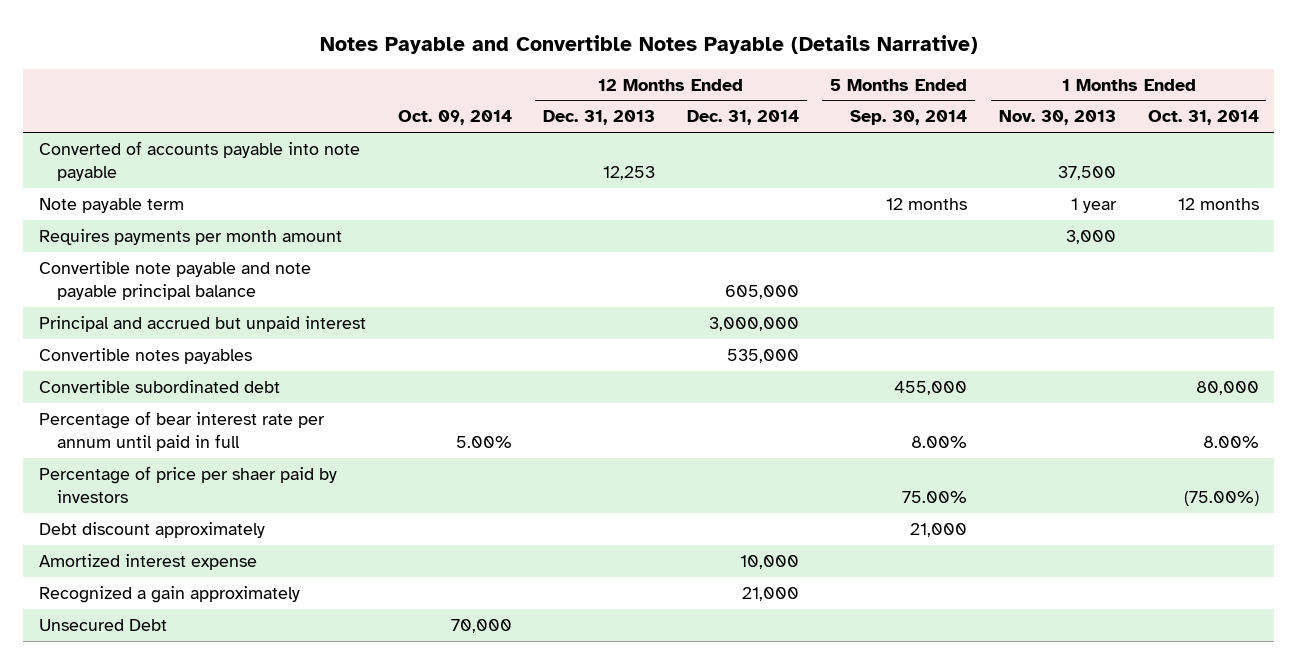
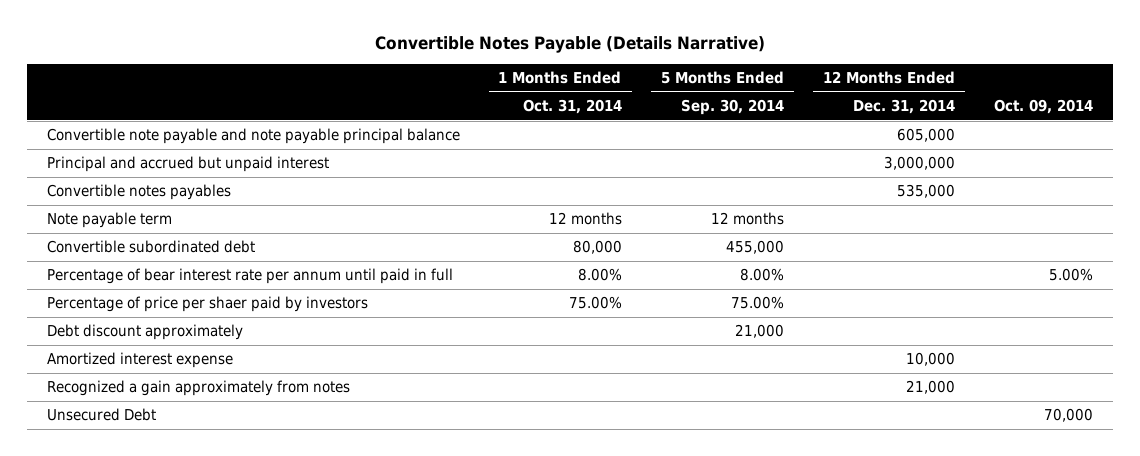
- Notes Payable and Convertible Notes Payable (Details Narrative)
+ Convertible Notes Payable (Details Narrative)
- | Oct. 09, 2014 | 12 Months Ended Dec. 31, 2013 | 12 Months Ended Dec. 31, 2014 | 5 Months Ended Sep. 30, 2014 | 1 Months Ended Nov. 30, 2013 | 1 Months Ended Oct. 31, 2014
+ | 1 Months Ended Oct. 31, 2014 | 5 Months Ended Sep. 30, 2014 | 12 Months Ended Dec. 31, 2014 | Oct. 09, 2014
- Converted of accounts payable into note payable | | 12,253 | | | 37,500 |
- Requires payments per month amount | | | | | 3,000 |
moved down: Note payable term | 12 months | 12 months | |
- Percentage of price per shaer paid by investors | | | | 75.00% | | (75.00%)
+ Percentage of price per shaer paid by investors | 75.00% | 75.00% | |
- Recognized a gain approximately | | | 21,000 | | |
+ Recognized a gain approximately from notes | | | 21,000 |

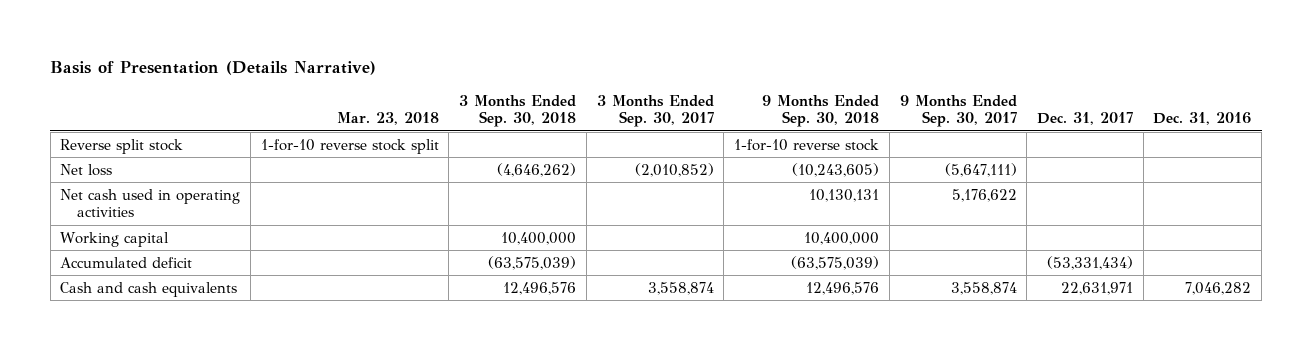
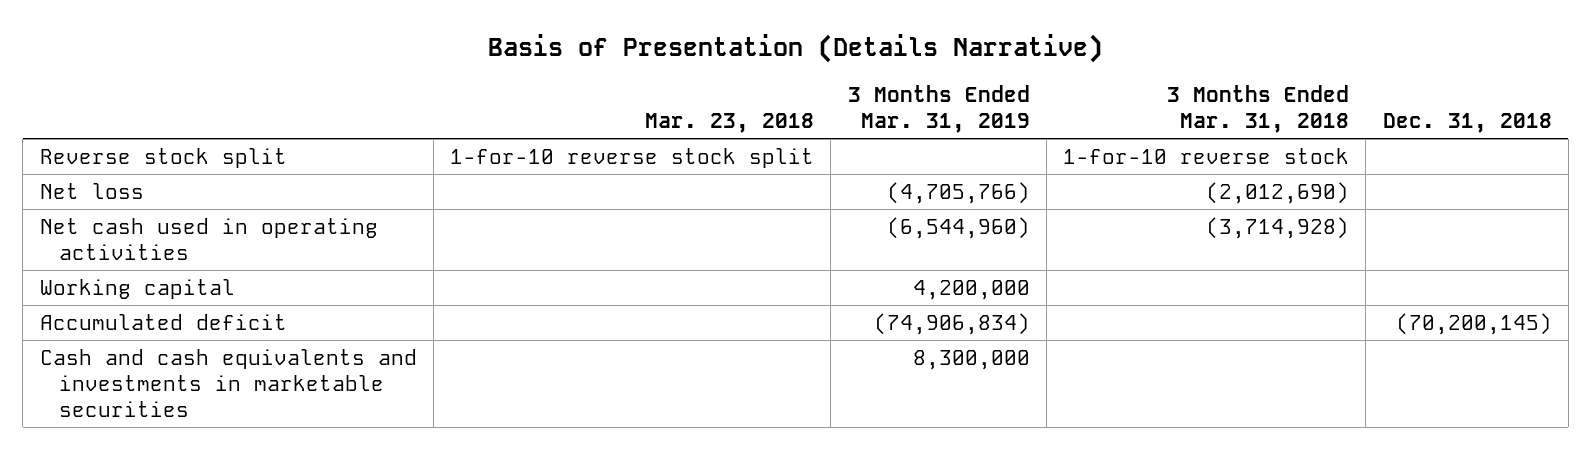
- | Mar. 23, 2018 | 3 Months Ended Sep. 30, 2018 | 3 Months Ended Sep. 30, 2017 | 9 Months Ended Sep. 30, 2018 | 9 Months Ended Sep. 30, 2017 | Dec. 31, 2017 | Dec. 31, 2016
+ | Mar. 23, 2018 | 3 Months Ended Mar. 31, 2019 | 3 Months Ended Mar. 31, 2018 | Dec. 31, 2018
- Reverse split stock | 1-for-10 reverse stock split | | | 1-for-10 reverse stock | | |
+ Reverse stock split | 1-for-10 reverse stock split | | 1-for-10 reverse stock |
- Cash and cash equivalents | | 12,496,576 | 3,558,874 | 12,496,576 | 3,558,874 | 22,631,971 | 7,046,282
+ Cash and cash equivalents and investments in marketable securities | | 8,300,000 | |

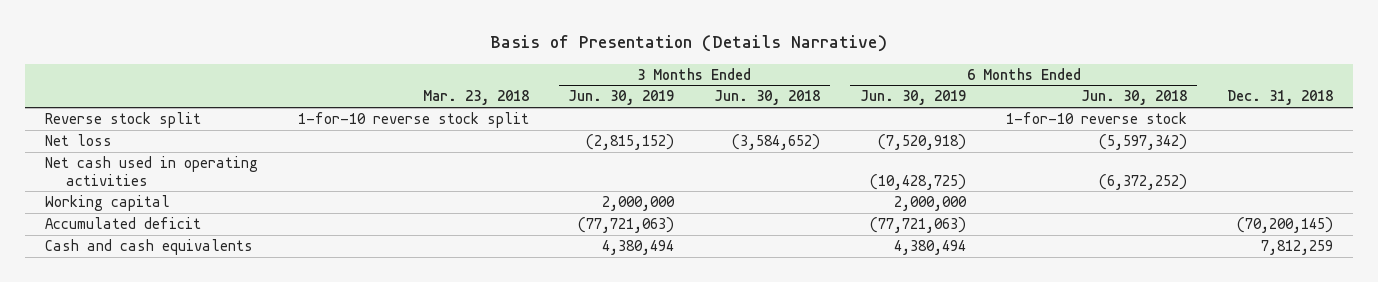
- | Mar. 23, 2018 | 3 Months Ended Mar. 31, 2019 | 3 Months Ended Mar. 31, 2018 | Dec. 31, 2018
+ | Mar. 23, 2018 | 3 Months Ended Jun. 30, 2019 | 3 Months Ended Jun. 30, 2018 | 6 Months Ended Jun. 30, 2019 | 6 Months Ended Jun. 30, 2018 | Dec. 31, 2018
- Cash and cash equivalents and investments in marketable securities | | 8,300,000 | |
+ Cash and cash equivalents | | 4,380,494 | | 4,380,494 | | 7,812,259

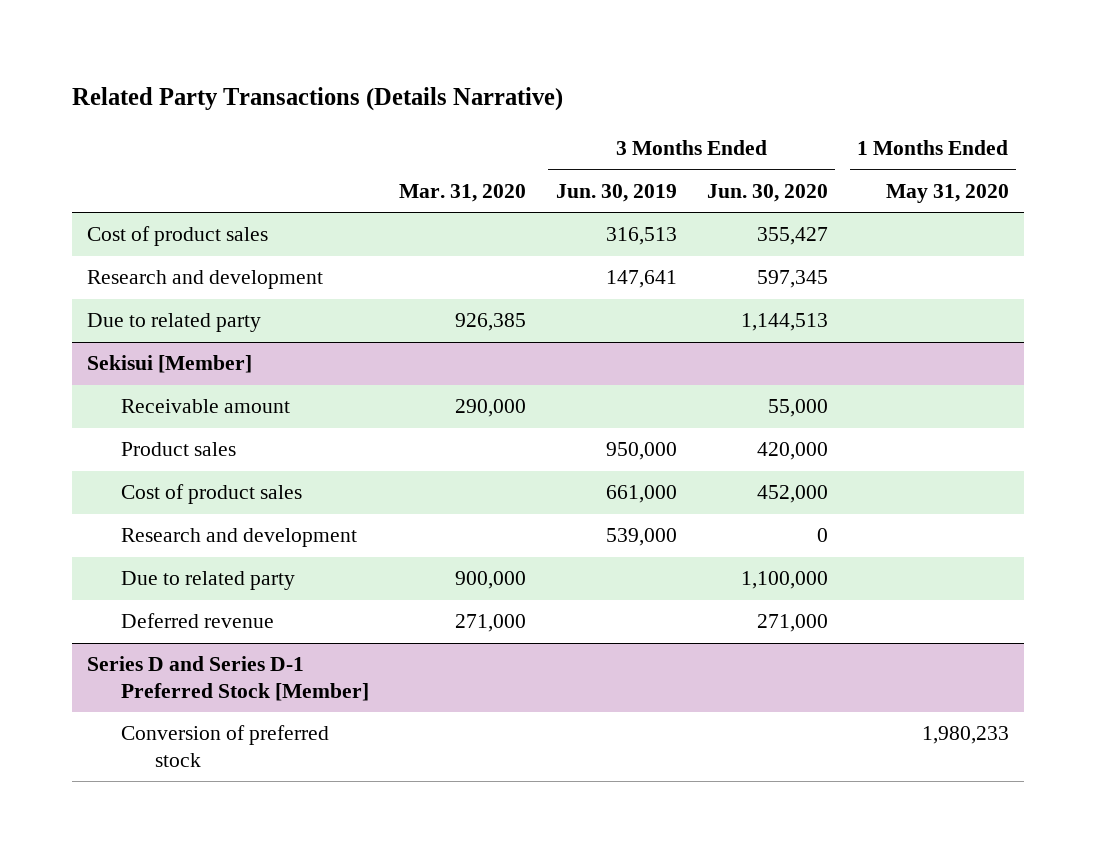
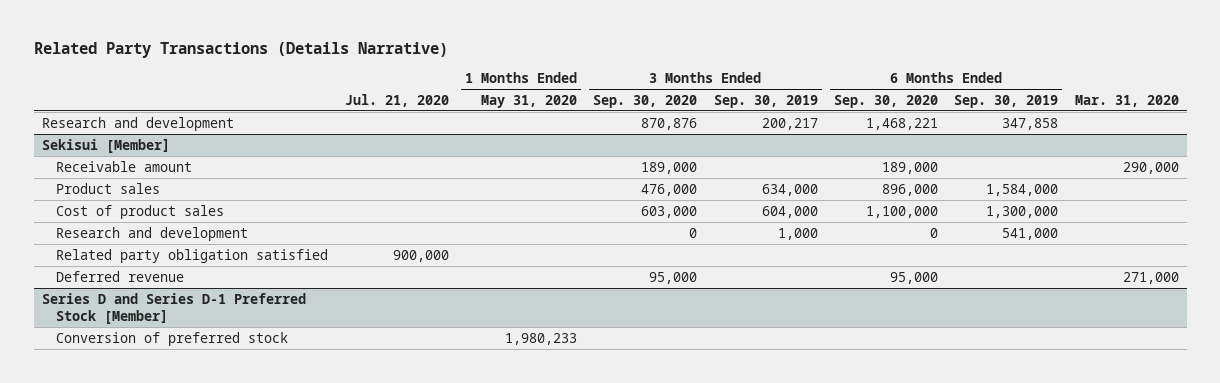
- | Mar. 31, 2020 | 3 Months Ended Jun. 30, 2019 | 3 Months Ended Jun. 30, 2020 | 1 Months Ended May 31, 2020
+ | Jul. 21, 2020 | 1 Months Ended May 31, 2020 | 3 Months Ended Sep. 30, 2020 | 3 Months Ended Sep. 30, 2019 | 6 Months Ended Sep. 30, 2020 | 6 Months Ended Sep. 30, 2019 | Mar. 31, 2020
- Cost of product sales | | 316,513 | 355,427 |
- Due to related party | 926,385 | | 1,144,513 |
@ Sekisui [Member]
- Due to related party | 900,000 | | 1,100,000 |
+ Related party obligation satisfied | 900,000 | | | | | |

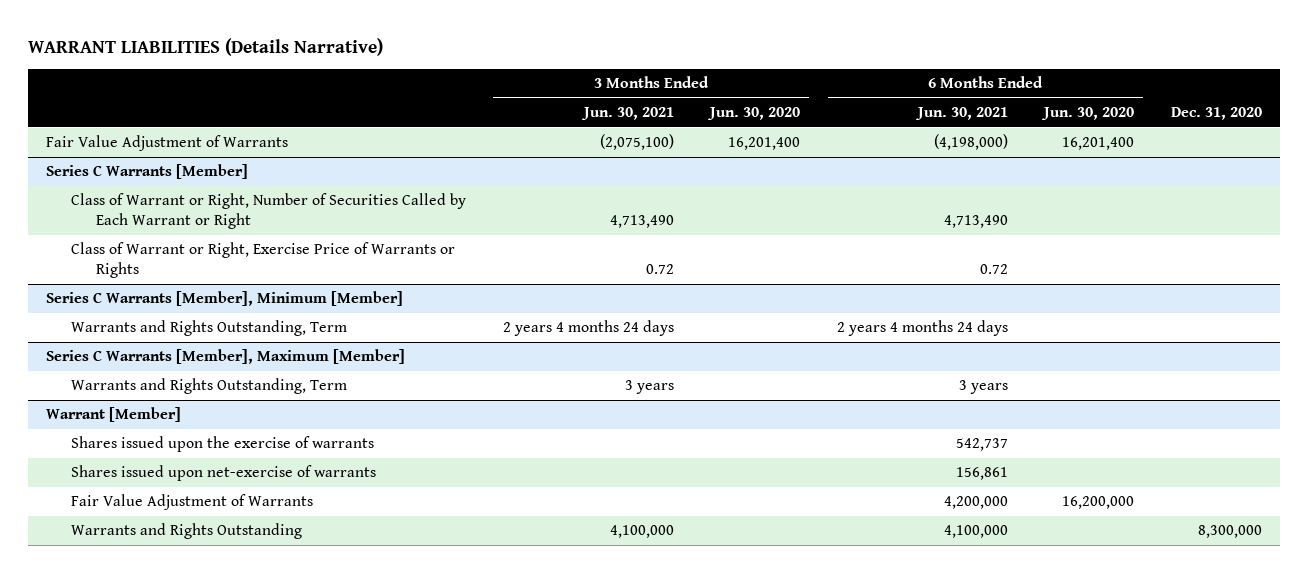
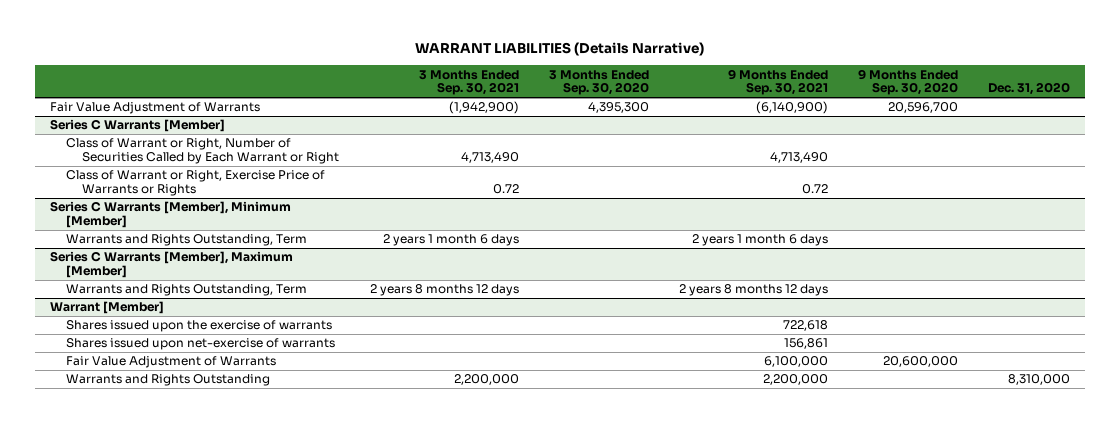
- | 3 Months Ended Jun. 30, 2021 | 3 Months Ended Jun. 30, 2020 | 6 Months Ended Jun. 30, 2021 | 6 Months Ended Jun. 30, 2020 | Dec. 31, 2020
+ | 3 Months Ended Sep. 30, 2021 | 3 Months Ended Sep. 30, 2020 | 9 Months Ended Sep. 30, 2021 | 9 Months Ended Sep. 30, 2020 | Dec. 31, 2020
@ Warrant [Member]
- Warrants and Rights Outstanding | 4,100,000 | | 4,100,000 | | 8,300,000
+ Warrants and Rights Outstanding | 2,200,000 | | 2,200,000 | | 8,310,000

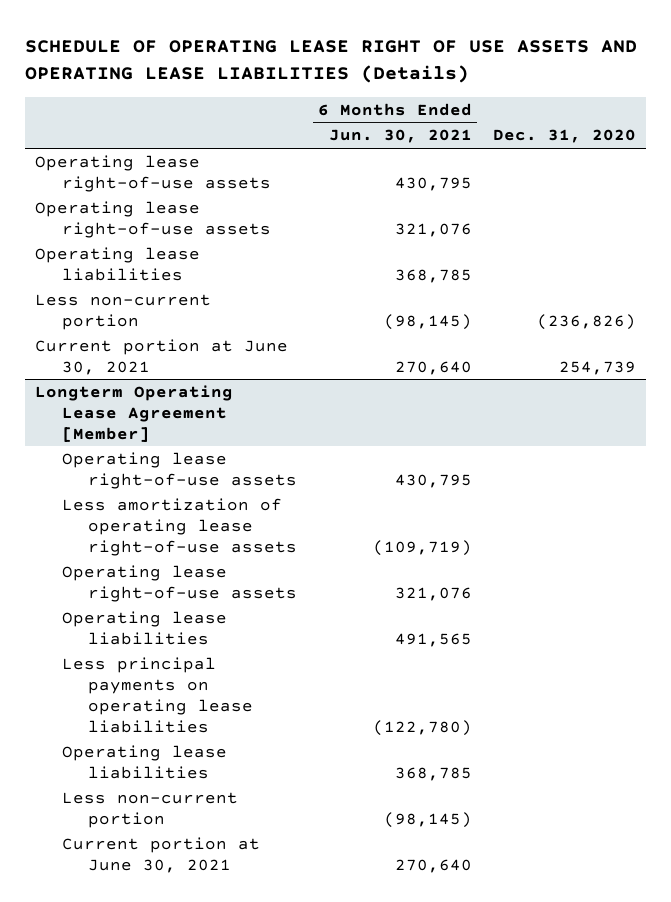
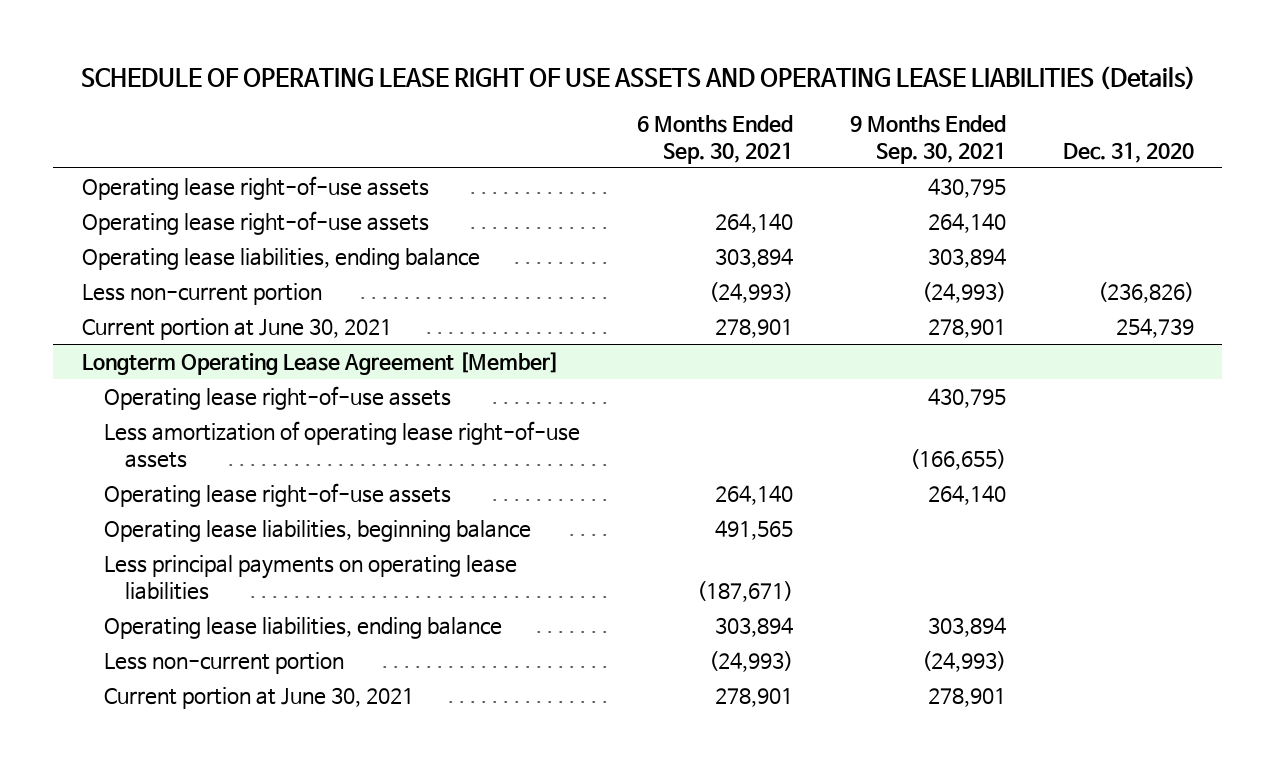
- | 6 Months Ended Jun. 30, 2021 | Dec. 31, 2020
+ | 6 Months Ended Sep. 30, 2021 | 9 Months Ended Sep. 30, 2021 | Dec. 31, 2020
- Operating lease liabilities | 368,785 |
+ Operating lease liabilities, ending balance | 303,894 | 303,894 |
@ Longterm Operating Lease Agreement [Member]
- Operating lease liabilities | 491,565 |
+ Operating lease liabilities, beginning balance | 491,565 | |
- Operating lease liabilities | 368,785 |
+ Operating lease liabilities, ending balance | 303,894 | 303,894 |

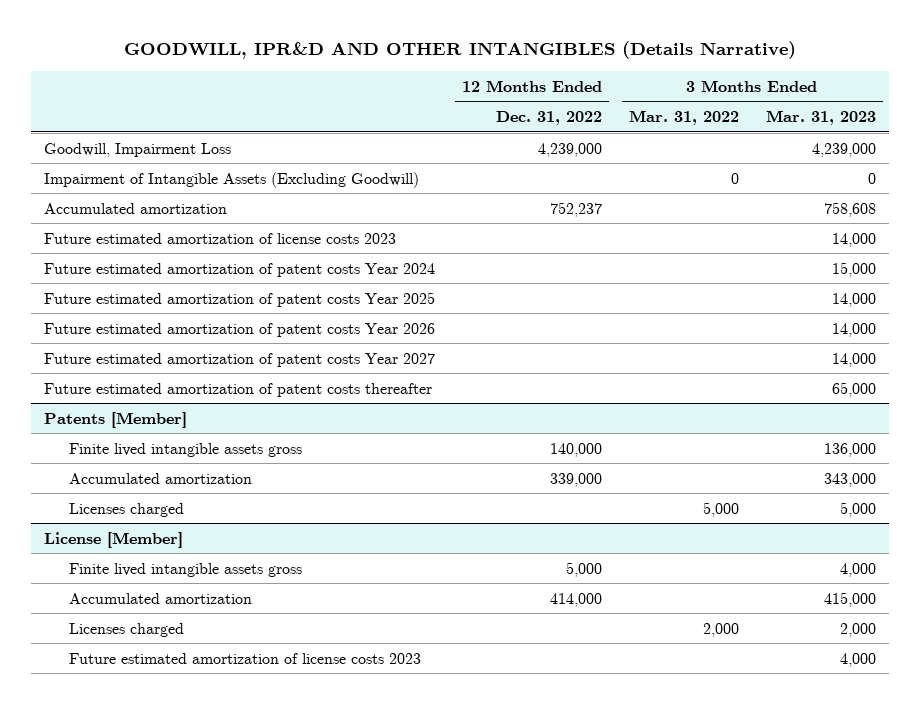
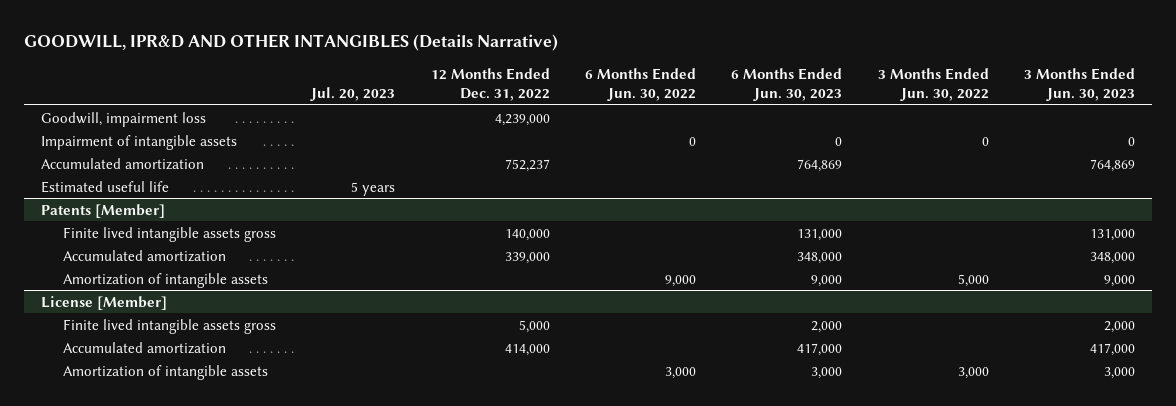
- | 12 Months Ended Dec. 31, 2022 | 3 Months Ended Mar. 31, 2022 | 3 Months Ended Mar. 31, 2023
+ | Jul. 20, 2023 | 12 Months Ended Dec. 31, 2022 | 6 Months Ended Jun. 30, 2022 | 6 Months Ended Jun. 30, 2023 | 3 Months Ended Jun. 30, 2022 | 3 Months Ended Jun. 30, 2023
- Goodwill, Impairment Loss | 4,239,000 | | 4,239,000
- Impairment of Intangible Assets (Excluding Goodwill) | | 0 | 0
+ Goodwill, impairment loss | | 4,239,000 | | | |
+ Impairment of intangible assets | | | 0 | 0 | 0 | 0
- Future estimated amortization of license costs 2023 | | | 14,000
- Future estimated amortization of patent costs Year 2024 | | | 15,000
- Future estimated amortization of patent costs Year 2025 | | | 14,000
- Future estimated amortization of patent costs Year 2026 | | | 14,000
- Future estimated amortization of patent costs Year 2027 | | | 14,000
- Future estimated amortization of patent costs thereafter | | | 65,000
+ Estimated useful life | 5 years | | | | |
@ Patents [Member]
- Licenses charged | | 5,000 | 5,000
+ Amortization of intangible assets | | | 9,000 | 9,000 | 5,000 | 9,000
@ License [Member]
- Licenses charged | | 2,000 | 2,000
- Future estimated amortization of license costs 2023 | | | 4,000
+ Amortization of intangible assets | | | 3,000 | 3,000 | 3,000 | 3,000

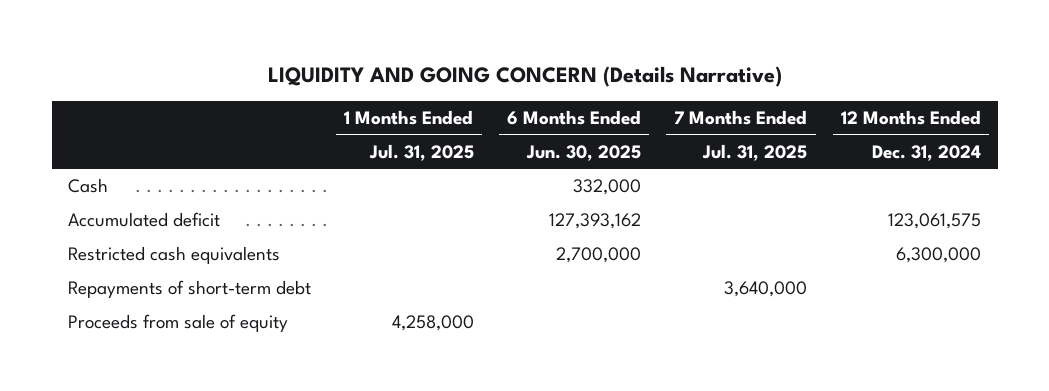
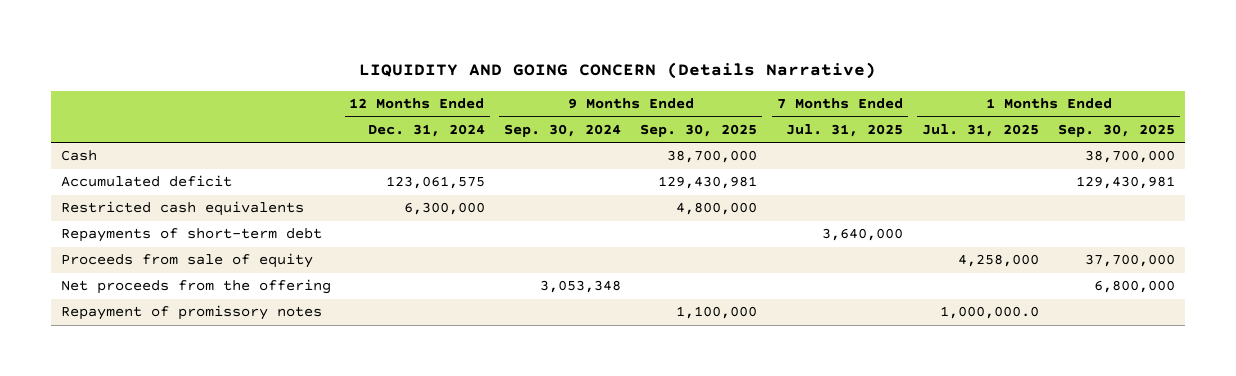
- | 1 Months Ended Jul. 31, 2025 | 6 Months Ended Jun. 30, 2025 | 7 Months Ended Jul. 31, 2025 | 12 Months Ended Dec. 31, 2024
+ | 12 Months Ended Dec. 31, 2024 | 9 Months Ended Sep. 30, 2024 | 9 Months Ended Sep. 30, 2025 | 7 Months Ended Jul. 31, 2025 | 1 Months Ended Jul. 31, 2025 | 1 Months Ended Sep. 30, 2025
+ Net proceeds from the offering | | 3,053,348 | | | | 6,800,000
+ Repayment of promissory notes | | | 1,100,000 | | 1,000,000.0 |

